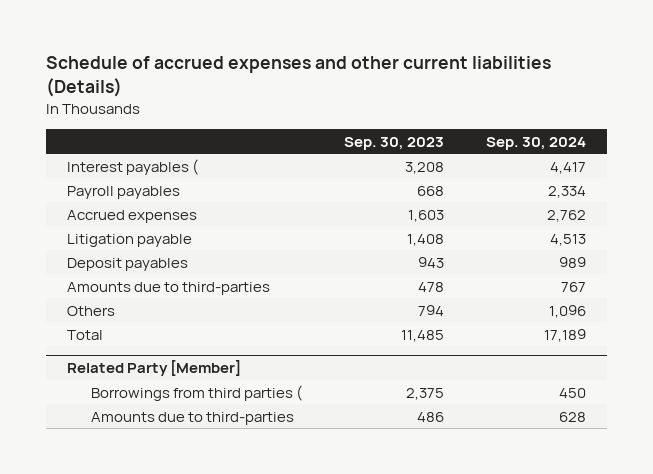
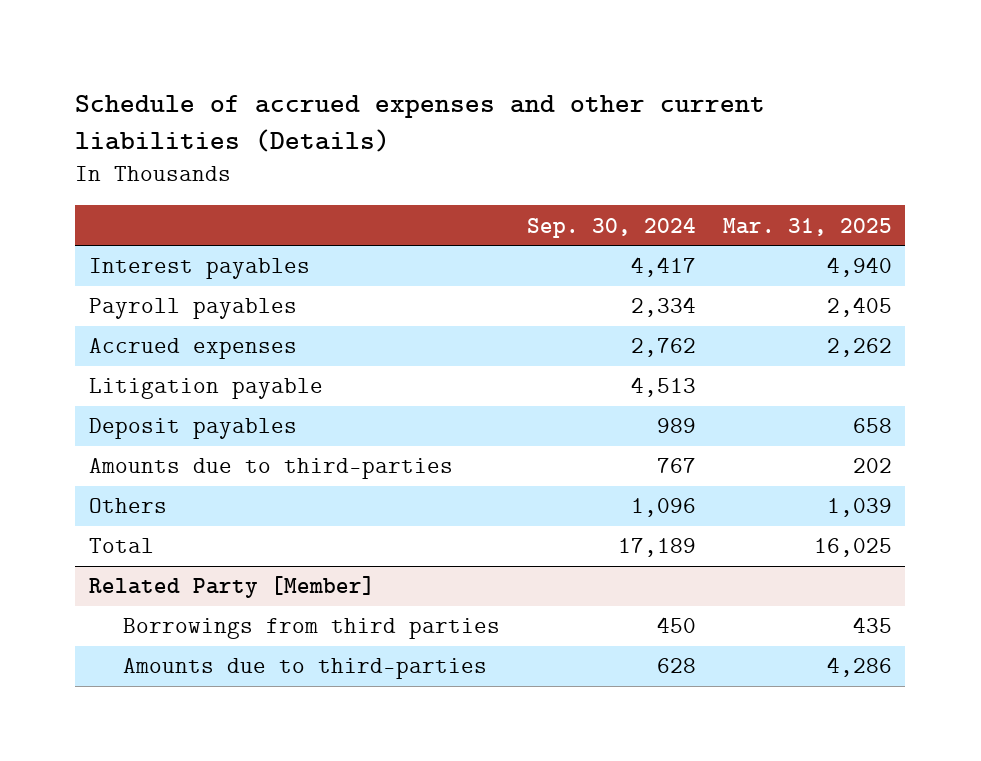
- | Sep. 30, 2023 | Sep. 30, 2024
+ | Sep. 30, 2024 | Mar. 31, 2025
- Interest payables ( | 3,208 | 4,417
+ Interest payables | 4,417 | 4,940
@ Related Party [Member]
- Borrowings from third parties ( | 2,375 | 450
+ Borrowings from third parties | 450 | 435

